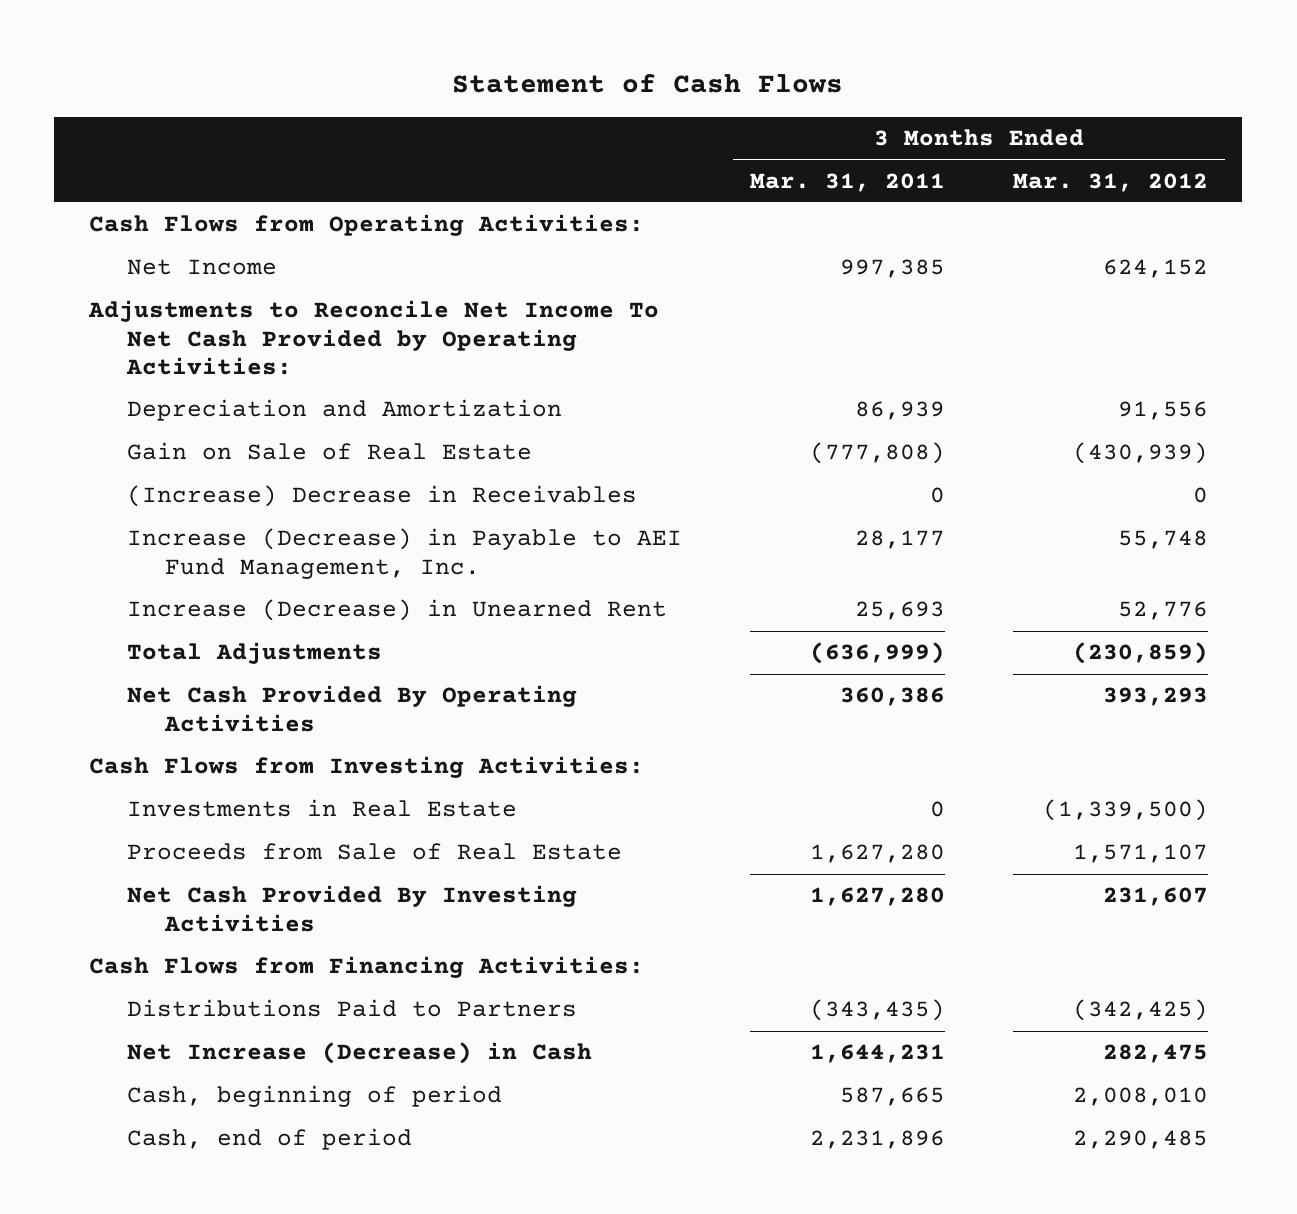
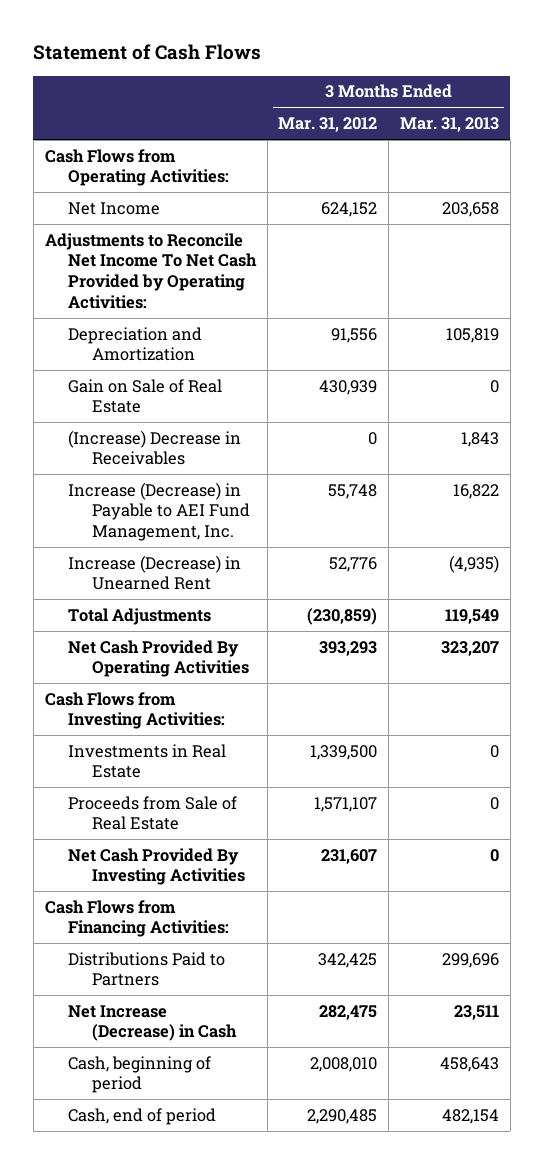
- | 3 Months Ended Mar. 31, 2011 | 3 Months Ended Mar. 31, 2012
+ | 3 Months Ended Mar. 31, 2012 | 3 Months Ended Mar. 31, 2013
- Gain on Sale of Real Estate | (777,808) | (430,939)
+ Gain on Sale of Real Estate | 430,939 | 0
- Investments in Real Estate | 0 | (1,339,500)
+ Investments in Real Estate | 1,339,500 | 0
- Distributions Paid to Partners | (343,435) | (342,425)
+ Distributions Paid to Partners | 342,425 | 299,696

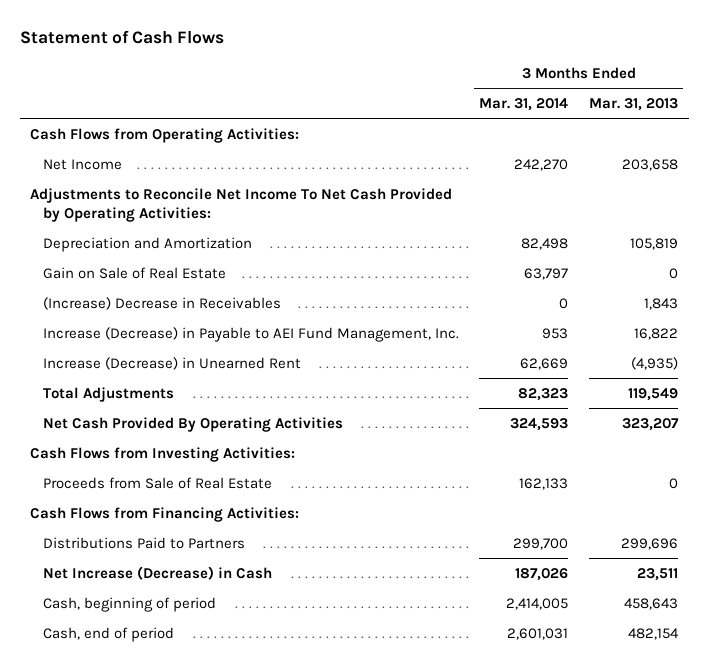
- | 3 Months Ended Mar. 31, 2012 | 3 Months Ended Mar. 31, 2013
+ | 3 Months Ended Mar. 31, 2014 | 3 Months Ended Mar. 31, 2013
- Investments in Real Estate | 1,339,500 | 0
- Net Cash Provided By Investing Activities | 231,607 | 0

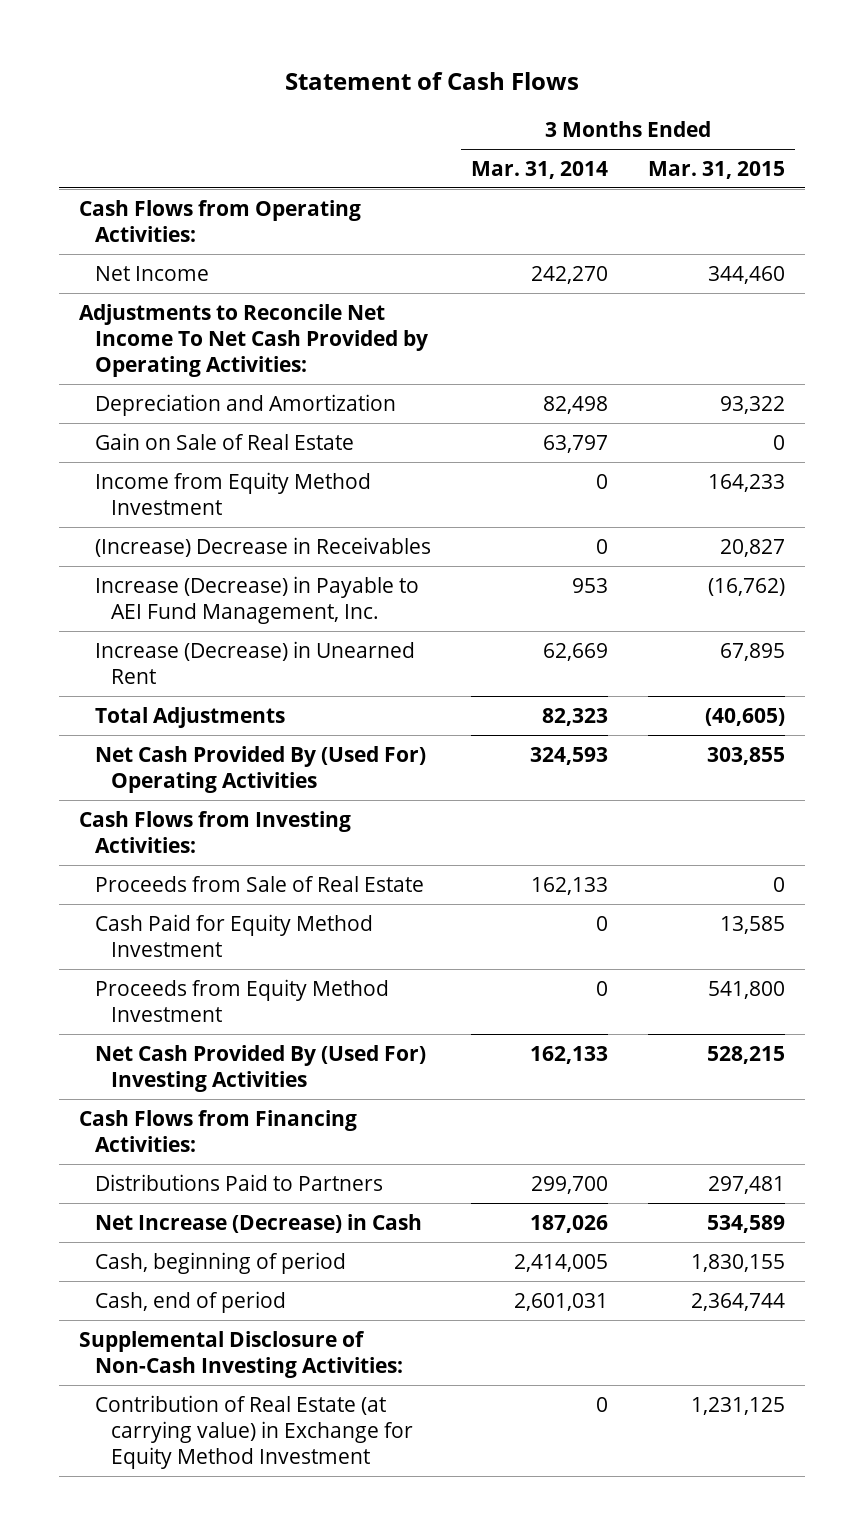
- | 3 Months Ended Mar. 31, 2014 | 3 Months Ended Mar. 31, 2013
+ | 3 Months Ended Mar. 31, 2014 | 3 Months Ended Mar. 31, 2015
+ Income from Equity Method Investment | 0 | 164,233
- Net Cash Provided By Operating Activities | 324,593 | 323,207
+ Net Cash Provided By (Used For) Operating Activities | 324,593 | 303,855
+ Cash Paid for Equity Method Investment | 0 | 13,585
+ Proceeds from Equity Method Investment | 0 | 541,800
+ Net Cash Provided By (Used For) Investing Activities | 162,133 | 528,215
+ Supplemental Disclosure of Non-Cash Investing Activities:
+ Contribution of Real Estate (at carrying value) in Exchange for Equity Method Investment | 0 | 1,231,125

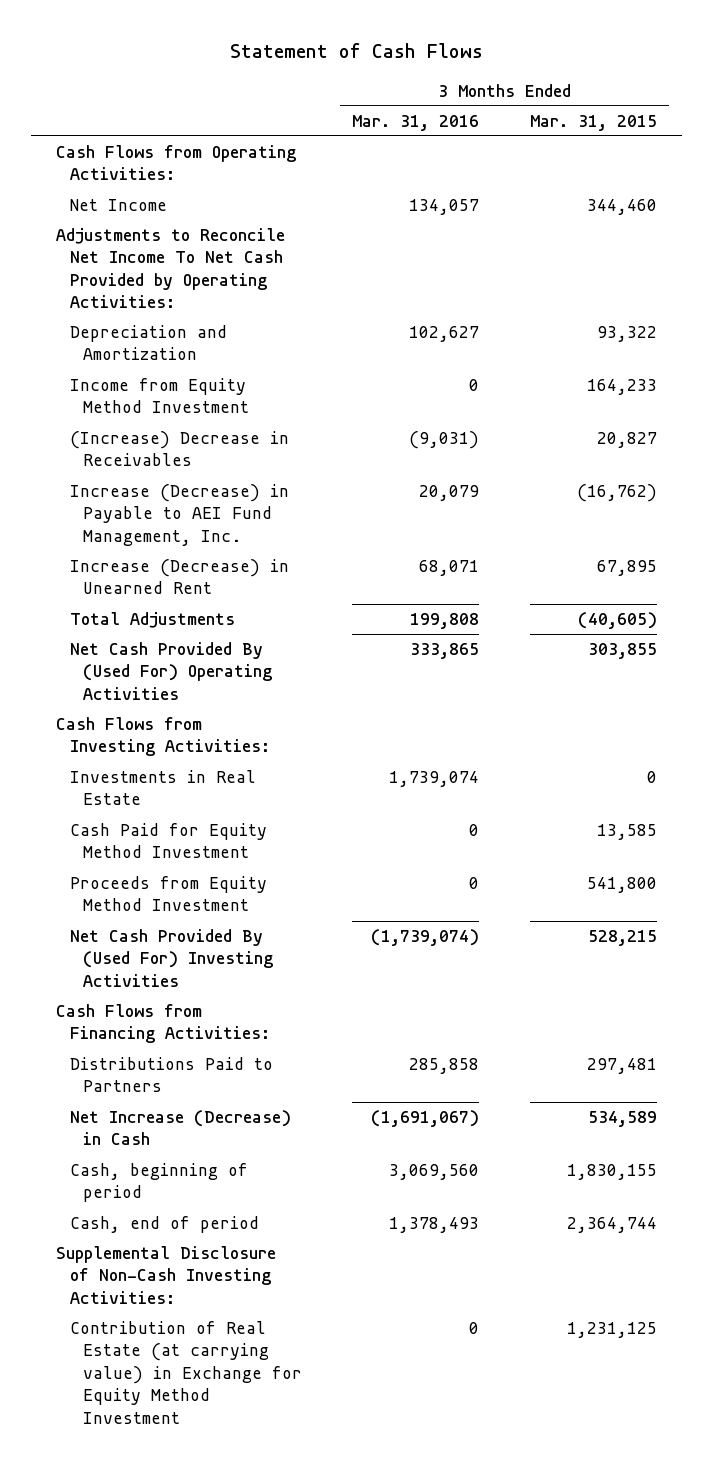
- | 3 Months Ended Mar. 31, 2014 | 3 Months Ended Mar. 31, 2015
+ | 3 Months Ended Mar. 31, 2016 | 3 Months Ended Mar. 31, 2015
- Gain on Sale of Real Estate | 63,797 | 0
- Proceeds from Sale of Real Estate | 162,133 | 0
+ Investments in Real Estate | 1,739,074 | 0

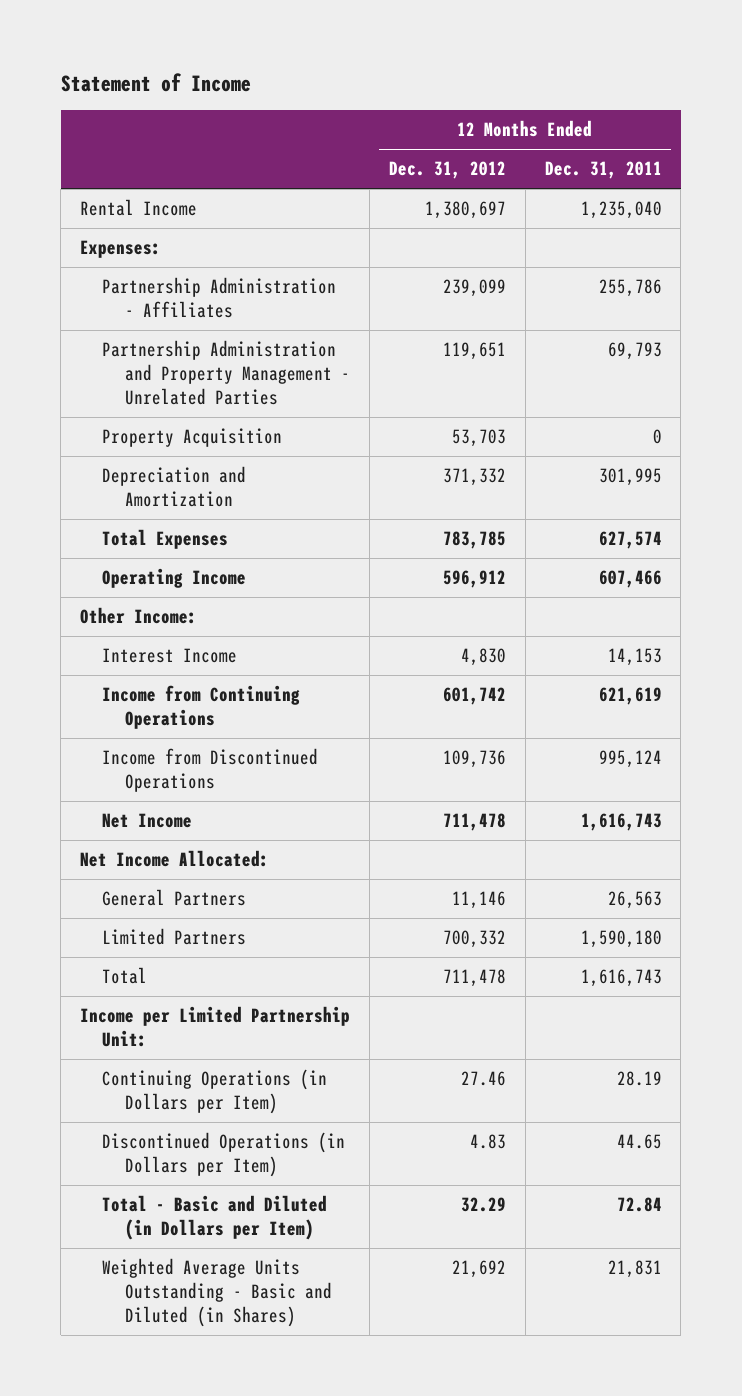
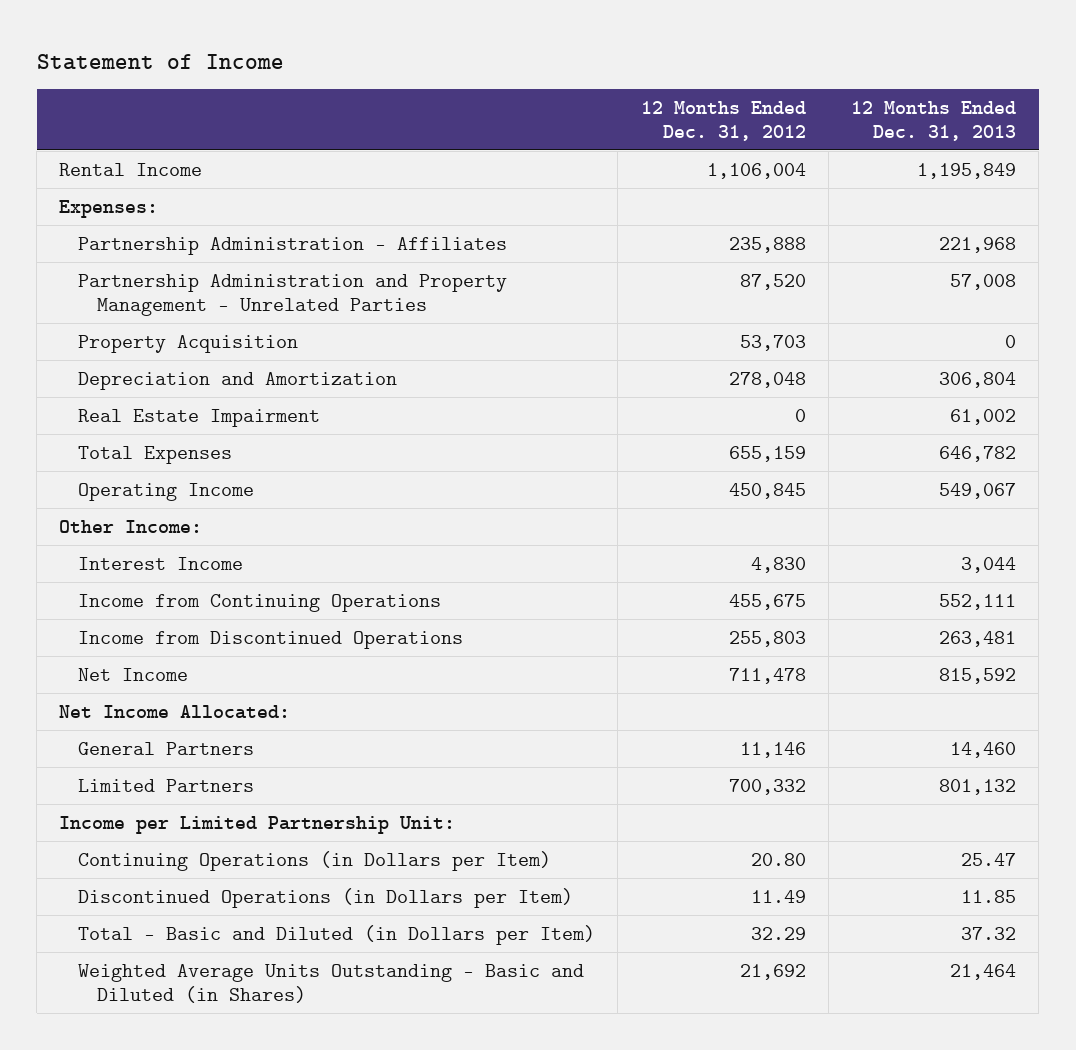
- | 12 Months Ended Dec. 31, 2012 | 12 Months Ended Dec. 31, 2011
+ | 12 Months Ended Dec. 31, 2012 | 12 Months Ended Dec. 31, 2013
- Rental Income | 1,380,697 | 1,235,040
+ Rental Income | 1,106,004 | 1,195,849
- Partnership Administration - Affiliates | 239,099 | 255,786
- Partnership Administration and Property Management - Unrelated Parties | 119,651 | 69,793
+ Partnership Administration - Affiliates | 235,888 | 221,968
+ Partnership Administration and Property Management - Unrelated Parties | 87,520 | 57,008
- Depreciation and Amortization | 371,332 | 301,995
- Total Expenses | 783,785 | 627,574
- Operating Income | 596,912 | 607,466
+ Depreciation and Amortization | 278,048 | 306,804
+ Real Estate Impairment | 0 | 61,002
+ Total Expenses | 655,159 | 646,782
+ Operating Income | 450,845 | 549,067
- Income from Continuing Operations | 601,742 | 621,619
- Income from Discontinued Operations | 109,736 | 995,124
+ Income from Continuing Operations | 455,675 | 552,111
+ Income from Discontinued Operations | 255,803 | 263,481
- Total | 711,478 | 1,616,743
- Continuing Operations (in Dollars per Item) | 27.46 | 28.19
- Discontinued Operations (in Dollars per Item) | 4.83 | 44.65
+ Continuing Operations (in Dollars per Item) | 20.80 | 25.47
+ Discontinued Operations (in Dollars per Item) | 11.49 | 11.85

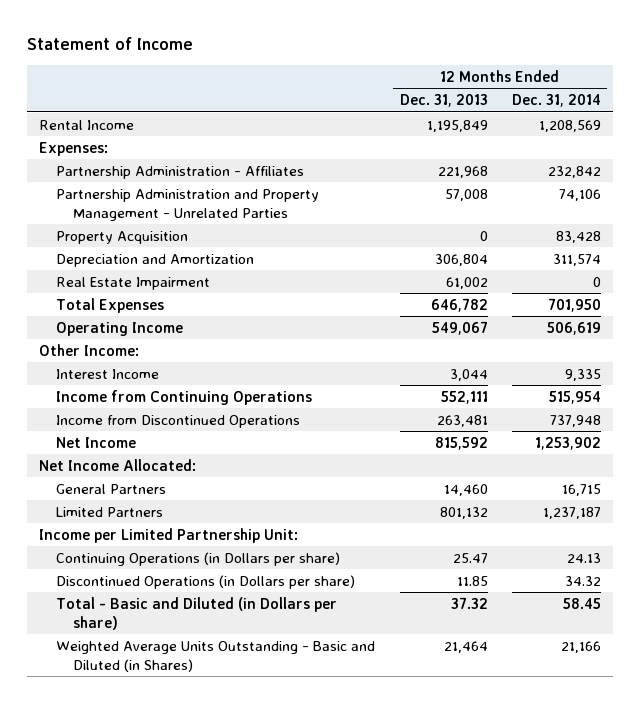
- | 12 Months Ended Dec. 31, 2012 | 12 Months Ended Dec. 31, 2013
+ | 12 Months Ended Dec. 31, 2013 | 12 Months Ended Dec. 31, 2014
- Continuing Operations (in Dollars per Item) | 20.80 | 25.47
- Discontinued Operations (in Dollars per Item) | 11.49 | 11.85
- Total - Basic and Diluted (in Dollars per Item) | 32.29 | 37.32
+ Continuing Operations (in Dollars per share) | 25.47 | 24.13
+ Discontinued Operations (in Dollars per share) | 11.85 | 34.32
+ Total - Basic and Diluted (in Dollars per share) | 37.32 | 58.45

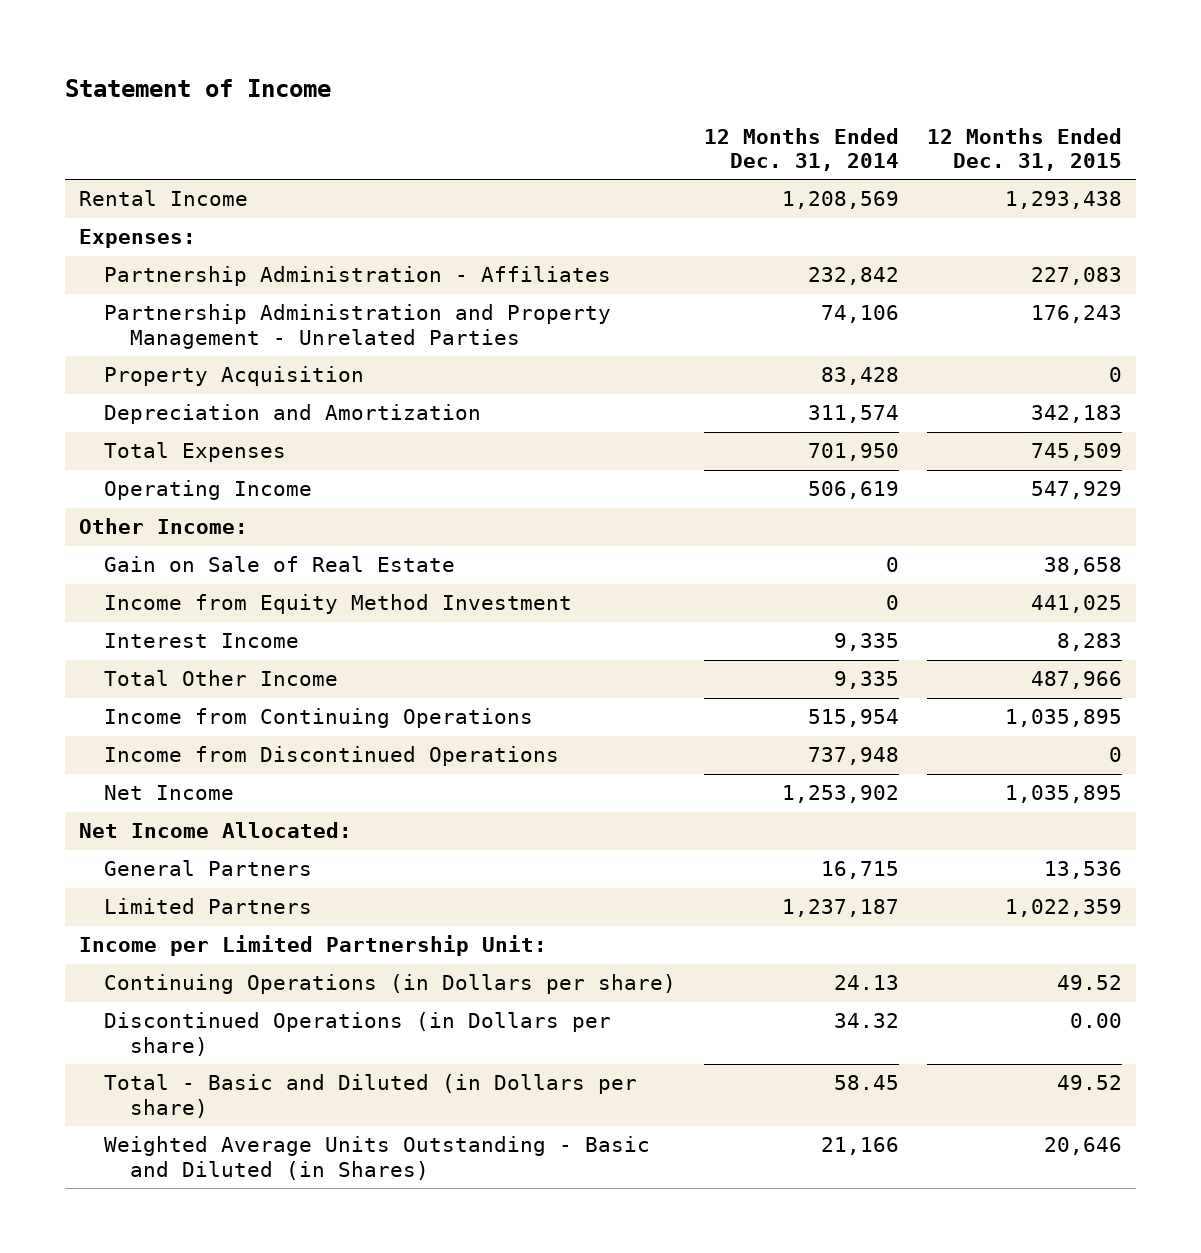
- | 12 Months Ended Dec. 31, 2013 | 12 Months Ended Dec. 31, 2014
+ | 12 Months Ended Dec. 31, 2014 | 12 Months Ended Dec. 31, 2015
- Real Estate Impairment | 61,002 | 0
+ Gain on Sale of Real Estate | 0 | 38,658
+ Income from Equity Method Investment | 0 | 441,025
+ Total Other Income | 9,335 | 487,966

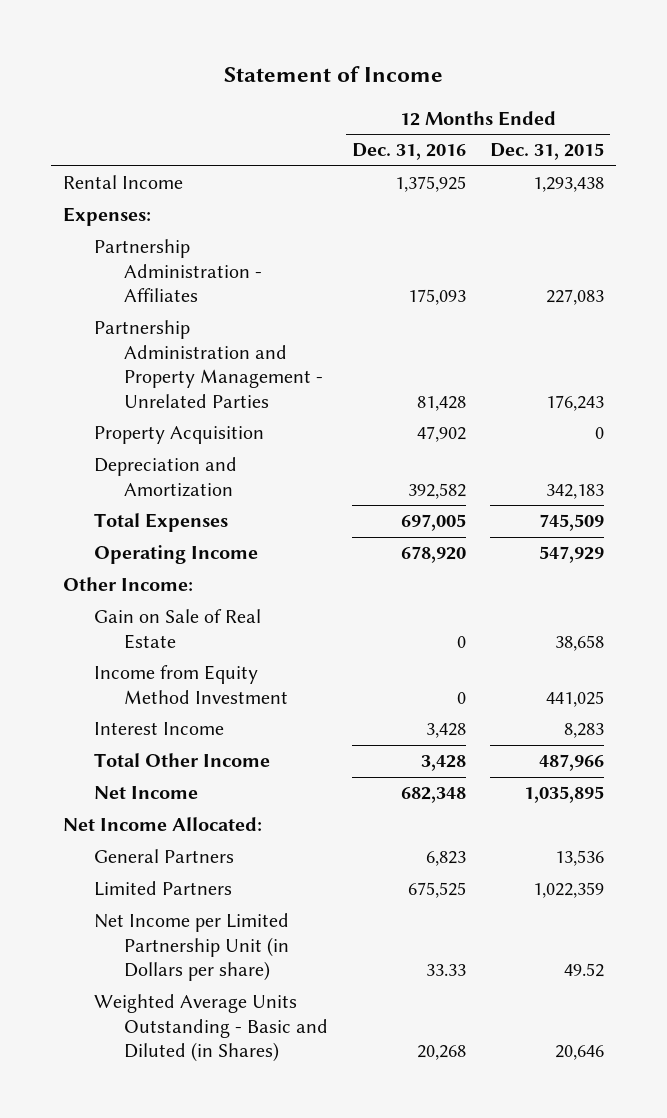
- | 12 Months Ended Dec. 31, 2014 | 12 Months Ended Dec. 31, 2015
+ | 12 Months Ended Dec. 31, 2016 | 12 Months Ended Dec. 31, 2015
- Income from Continuing Operations | 515,954 | 1,035,895
- Income from Discontinued Operations | 737,948 | 0
- Income per Limited Partnership Unit:
- Continuing Operations (in Dollars per share) | 24.13 | 49.52
- Discontinued Operations (in Dollars per share) | 34.32 | 0.00
- Total - Basic and Diluted (in Dollars per share) | 58.45 | 49.52
+ Net Income per Limited Partnership Unit (in Dollars per share) | 33.33 | 49.52

